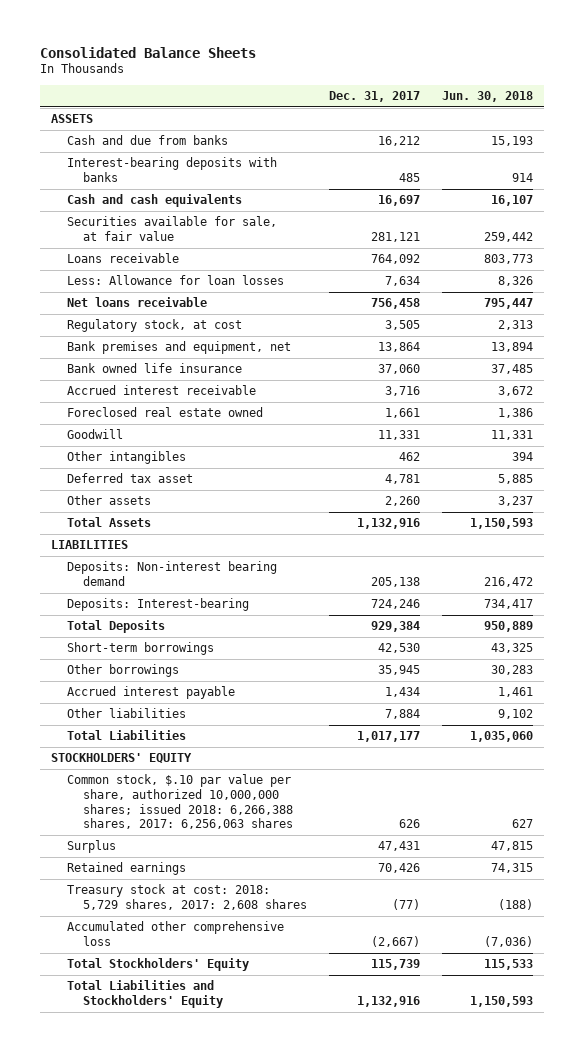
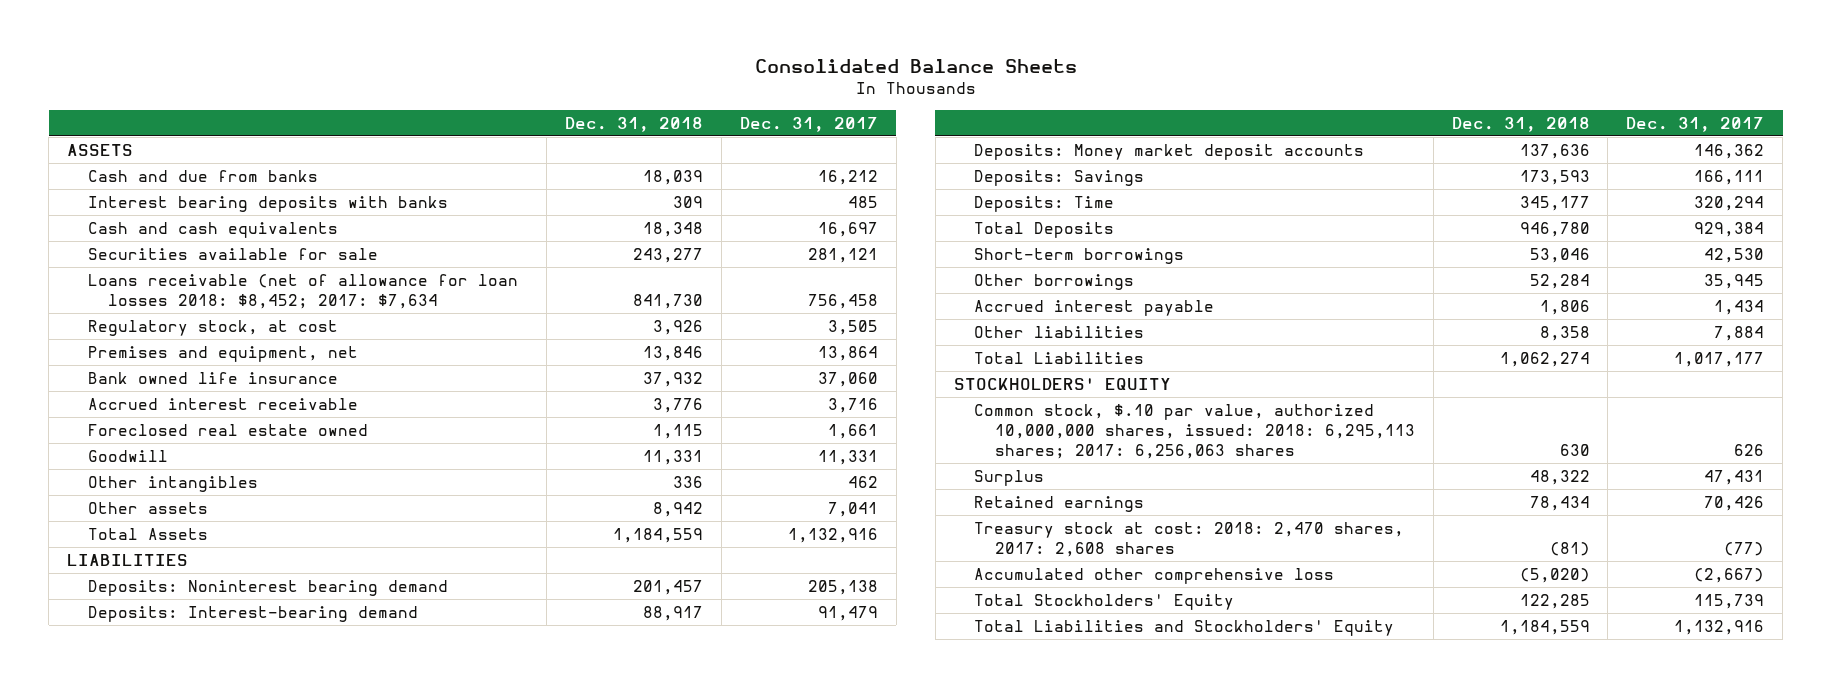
- | Dec. 31, 2017 | Jun. 30, 2018
+ | Dec. 31, 2018 | Dec. 31, 2017
- Interest-bearing deposits with banks | 485 | 914
+ Interest bearing deposits with banks | 309 | 485
- Securities available for sale, at fair value | 281,121 | 259,442
- Loans receivable | 764,092 | 803,773
- Less: Allowance for loan losses | 7,634 | 8,326
- Net loans receivable | 756,458 | 795,447
+ Securities available for sale | 243,277 | 281,121
+ Loans receivable (net of allowance for loan losses 2018: $8,452; 2017: $7,634 | 841,730 | 756,458
- Bank premises and equipment, net | 13,864 | 13,894
+ Premises and equipment, net | 13,846 | 13,864
- Deferred tax asset | 4,781 | 5,885
- Other assets | 2,260 | 3,237
+ Other assets | 8,942 | 7,041
- Deposits: Non-interest bearing demand | 205,138 | 216,472
- Deposits: Interest-bearing | 724,246 | 734,417
+ Deposits: Noninterest bearing demand | 201,457 | 205,138
+ Deposits: Interest-bearing demand | 88,917 | 91,479
+ Deposits: Money market deposit accounts | 137,636 | 146,362
+ Deposits: Savings | 173,593 | 166,111
+ Deposits: Time | 345,177 | 320,294
- Common stock, $.10 par value per share, authorized 10,000,000 shares; issued 2018: 6,266,388 shares, 2017: 6,256,063 shares | 626 | 627
+ Common stock, $.10 par value, authorized 10,000,000 shares, issued: 2018: 6,295,113 shares; 2017: 6,256,063 shares | 630 | 626
- Treasury stock at cost: 2018: 5,729 shares, 2017: 2,608 shares | (77) | (188)
+ Treasury stock at cost: 2018: 2,470 shares, 2017: 2,608 shares | (81) | (77)

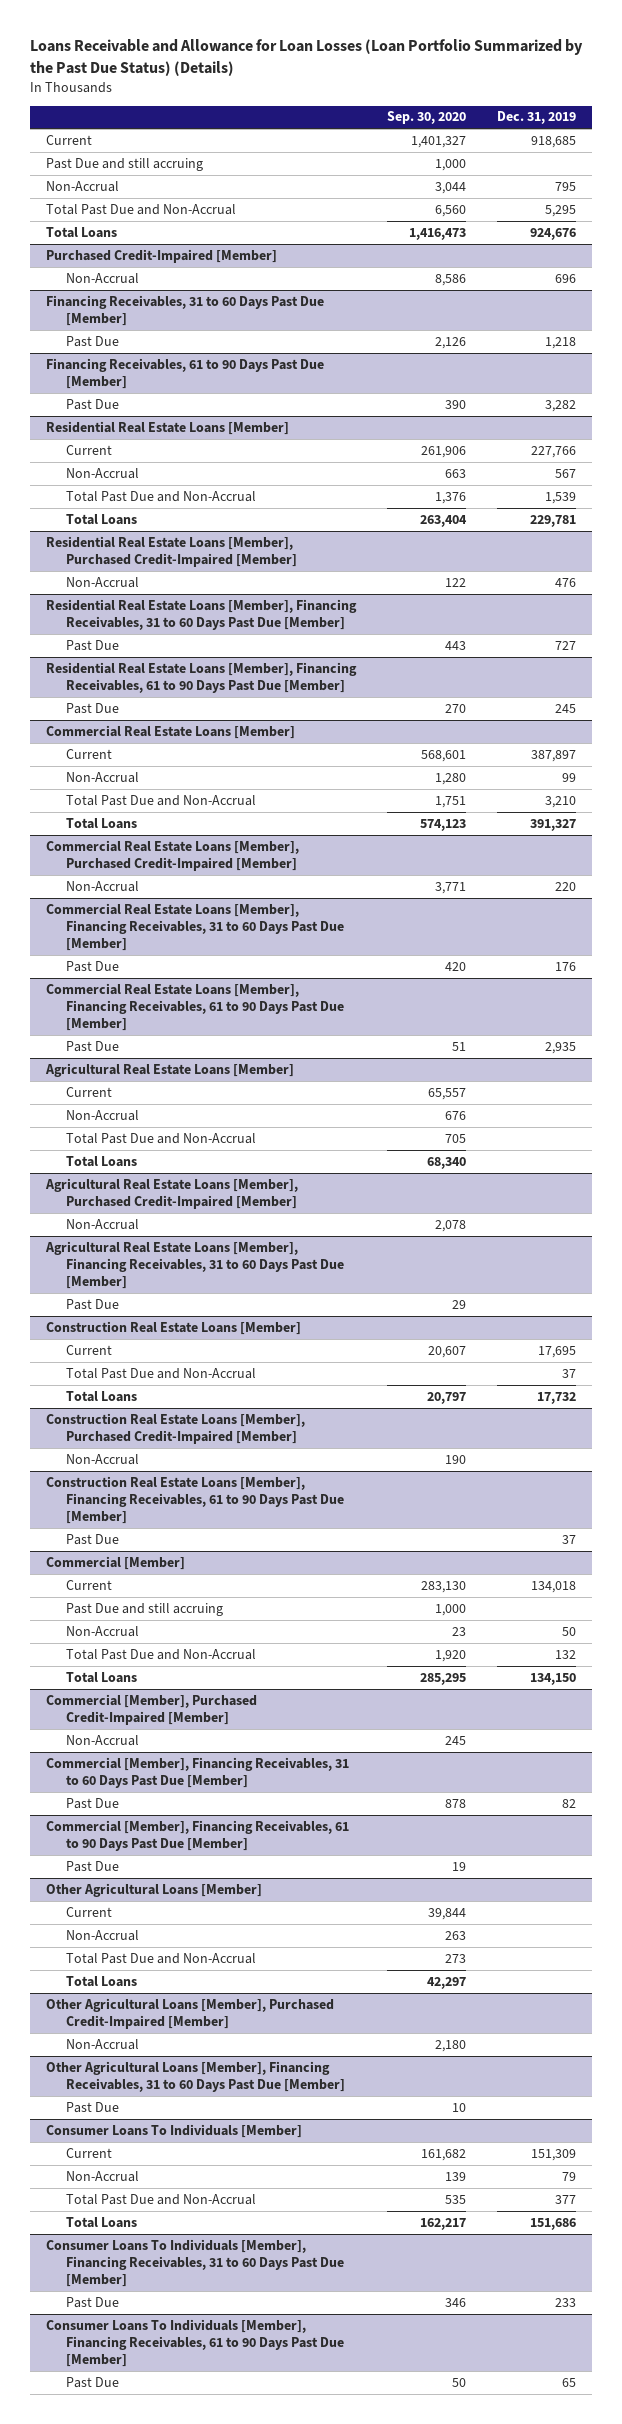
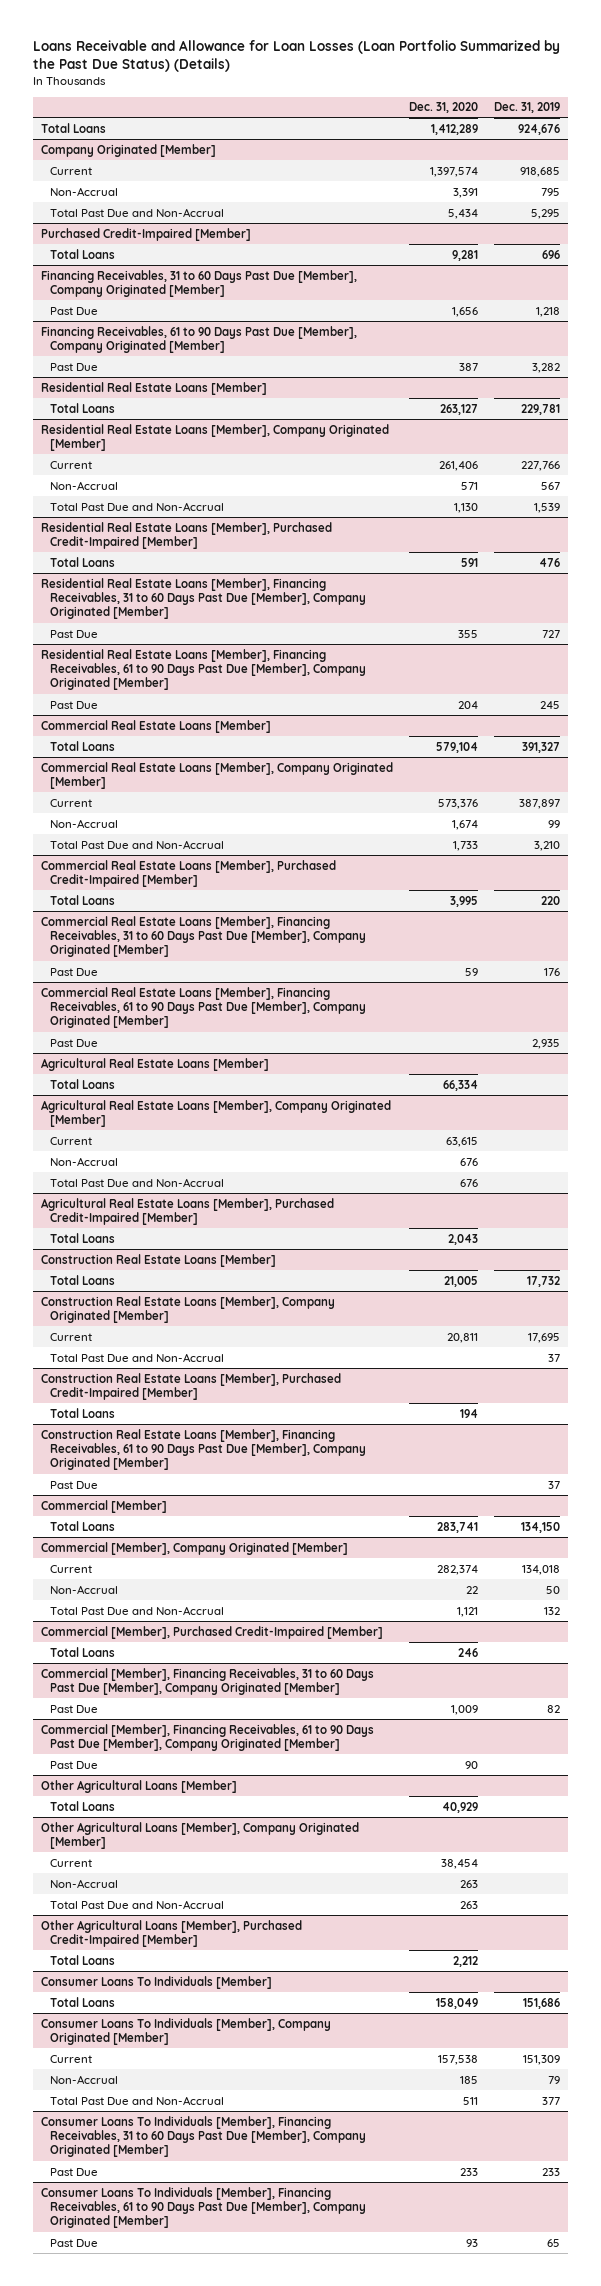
- | Sep. 30, 2020 | Dec. 31, 2019
+ | Dec. 31, 2020 | Dec. 31, 2019
moved up: Total Loans | 1,412,289 | 924,676
+ Company Originated [Member]
- Past Due and still accruing | 1,000 |
@ Purchased Credit-Impaired [Member]
- Non-Accrual | 8,586 | 696
- Financing Receivables, 31 to 60 Days Past Due [Member]
@ Purchased Credit-Impaired [Member]
+ Total Loans | 9,281 | 696
+ Financing Receivables, 31 to 60 Days Past Due [Member], Company Originated [Member]
- Financing Receivables, 61 to 90 Days Past Due [Member]
+ Financing Receivables, 61 to 90 Days Past Due [Member], Company Originated [Member]
@ Residential Real Estate Loans [Member]
moved up: Total Loans | 263,127 | 229,781
+ Residential Real Estate Loans [Member], Company Originated [Member]
@ Residential Real Estate Loans [Member], Purchased Credit-Impaired [Member]
- Non-Accrual | 122 | 476
- Residential Real Estate Loans [Member], Financing Receivables, 31 to 60 Days Past Due [Member]
@ Residential Real Estate Loans [Member], Purchased Credit-Impaired [Member]
+ Total Loans | 591 | 476
+ Residential Real Estate Loans [Member], Financing Receivables, 31 to 60 Days Past Due [Member], Company Originated [Member]
- Residential Real Estate Loans [Member], Financing Receivables, 61 to 90 Days Past Due [Member]
+ Residential Real Estate Loans [Member], Financing Receivables, 61 to 90 Days Past Due [Member], Company Originated [Member]
@ Commercial Real Estate Loans [Member]
moved up: Total Loans | 579,104 | 391,327
+ Commercial Real Estate Loans [Member], Company Originated [Member]
@ Commercial Real Estate Loans [Member], Purchased Credit-Impaired [Member]
- Non-Accrual | 3,771 | 220
- Commercial Real Estate Loans [Member], Financing Receivables, 31 to 60 Days Past Due [Member]
@ Commercial Real Estate Loans [Member], Purchased Credit-Impaired [Member]
+ Total Loans | 3,995 | 220
+ Commercial Real Estate Loans [Member], Financing Receivables, 31 to 60 Days Past Due [Member], Company Originated [Member]
- Commercial Real Estate Loans [Member], Financing Receivables, 61 to 90 Days Past Due [Member]
+ Commercial Real Estate Loans [Member], Financing Receivables, 61 to 90 Days Past Due [Member], Company Originated [Member]
@ Agricultural Real Estate Loans [Member]
moved up: Total Loans | 66,334 |
+ Agricultural Real Estate Loans [Member], Company Originated [Member]
@ Agricultural Real Estate Loans [Member], Purchased Credit-Impaired [Member]
- Non-Accrual | 2,078 |
- Agricultural Real Estate Loans [Member], Financing Receivables, 31 to 60 Days Past Due [Member]
- Past Due | 29 |
@ Agricultural Real Estate Loans [Member], Purchased Credit-Impaired [Member]
+ Total Loans | 2,043 |
@ Construction Real Estate Loans [Member]
moved up: Total Loans | 21,005 | 17,732
+ Construction Real Estate Loans [Member], Company Originated [Member]
@ Construction Real Estate Loans [Member], Purchased Credit-Impaired [Member]
- Non-Accrual | 190 |
- Construction Real Estate Loans [Member], Financing Receivables, 61 to 90 Days Past Due [Member]
@ Construction Real Estate Loans [Member], Purchased Credit-Impaired [Member]
+ Total Loans | 194 |
+ Construction Real Estate Loans [Member], Financing Receivables, 61 to 90 Days Past Due [Member], Company Originated [Member]
@ Commercial [Member]
moved up: Total Loans | 283,741 | 134,150
+ Commercial [Member], Company Originated [Member]
@ Commercial [Member]
- Past Due and still accruing | 1,000 |
@ Commercial [Member], Purchased Credit-Impaired [Member]
- Non-Accrual | 245 |
- Commercial [Member], Financing Receivables, 31 to 60 Days Past Due [Member]
@ Commercial [Member], Purchased Credit-Impaired [Member]
+ Total Loans | 246 |
+ Commercial [Member], Financing Receivables, 31 to 60 Days Past Due [Member], Company Originated [Member]
- Commercial [Member], Financing Receivables, 61 to 90 Days Past Due [Member]
+ Commercial [Member], Financing Receivables, 61 to 90 Days Past Due [Member], Company Originated [Member]
@ Other Agricultural Loans [Member]
moved up: Total Loans | 40,929 |
+ Other Agricultural Loans [Member], Company Originated [Member]
@ Other Agricultural Loans [Member], Purchased Credit-Impaired [Member]
- Non-Accrual | 2,180 |
- Other Agricultural Loans [Member], Financing Receivables, 31 to 60 Days Past Due [Member]
- Past Due | 10 |
@ Other Agricultural Loans [Member], Purchased Credit-Impaired [Member]
+ Total Loans | 2,212 |
@ Consumer Loans To Individuals [Member]
moved up: Total Loans | 158,049 | 151,686
+ Consumer Loans To Individuals [Member], Company Originated [Member]
- Consumer Loans To Individuals [Member], Financing Receivables, 31 to 60 Days Past Due [Member]
+ Consumer Loans To Individuals [Member], Financing Receivables, 31 to 60 Days Past Due [Member], Company Originated [Member]
- Consumer Loans To Individuals [Member], Financing Receivables, 61 to 90 Days Past Due [Member]
+ Consumer Loans To Individuals [Member], Financing Receivables, 61 to 90 Days Past Due [Member], Company Originated [Member]

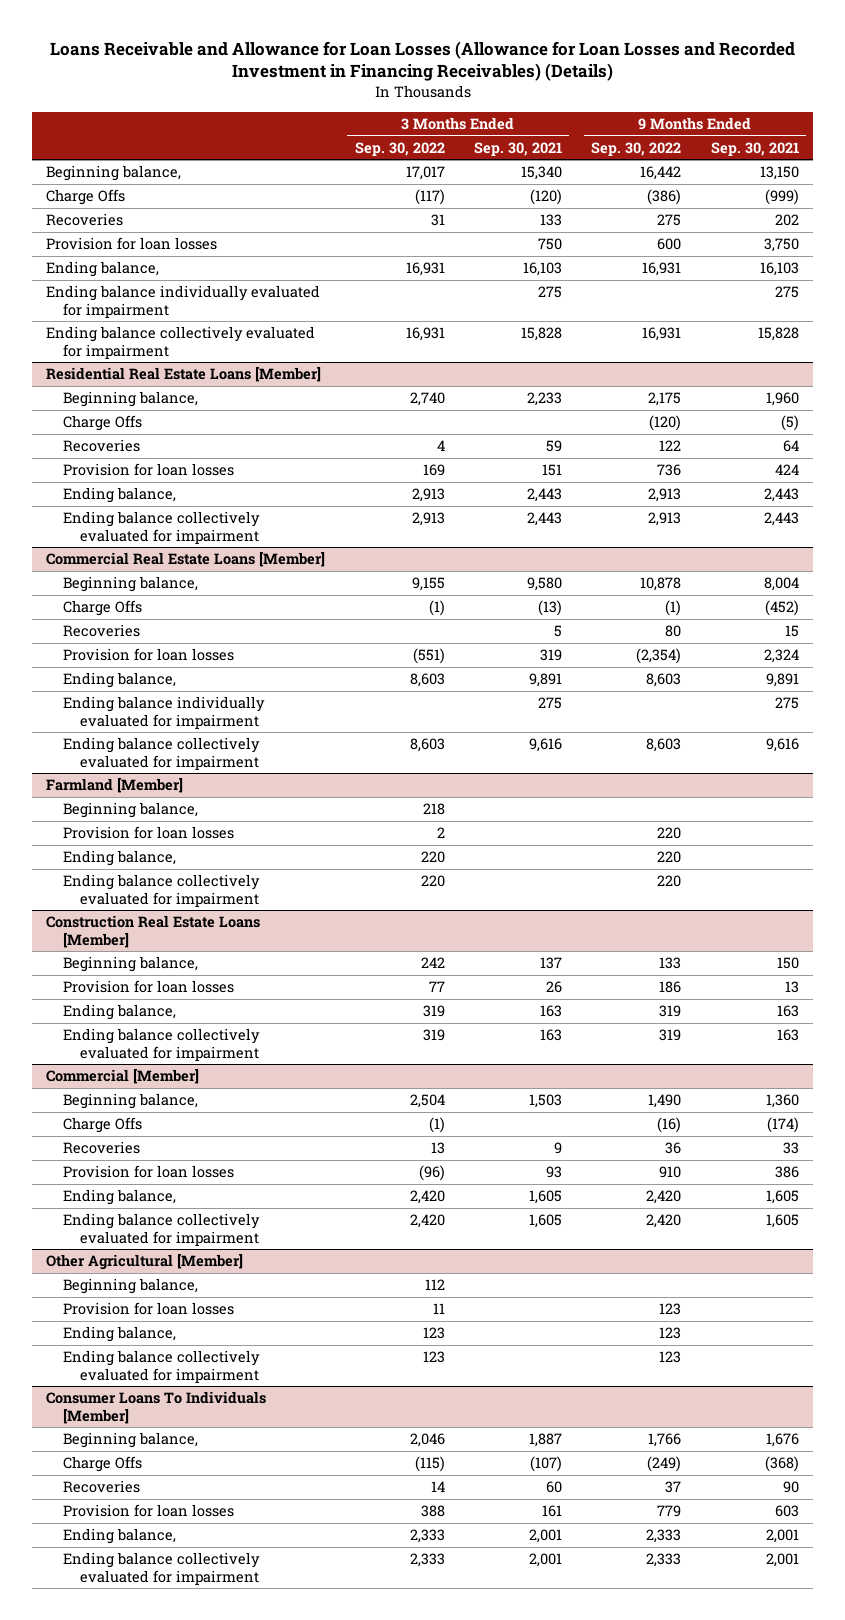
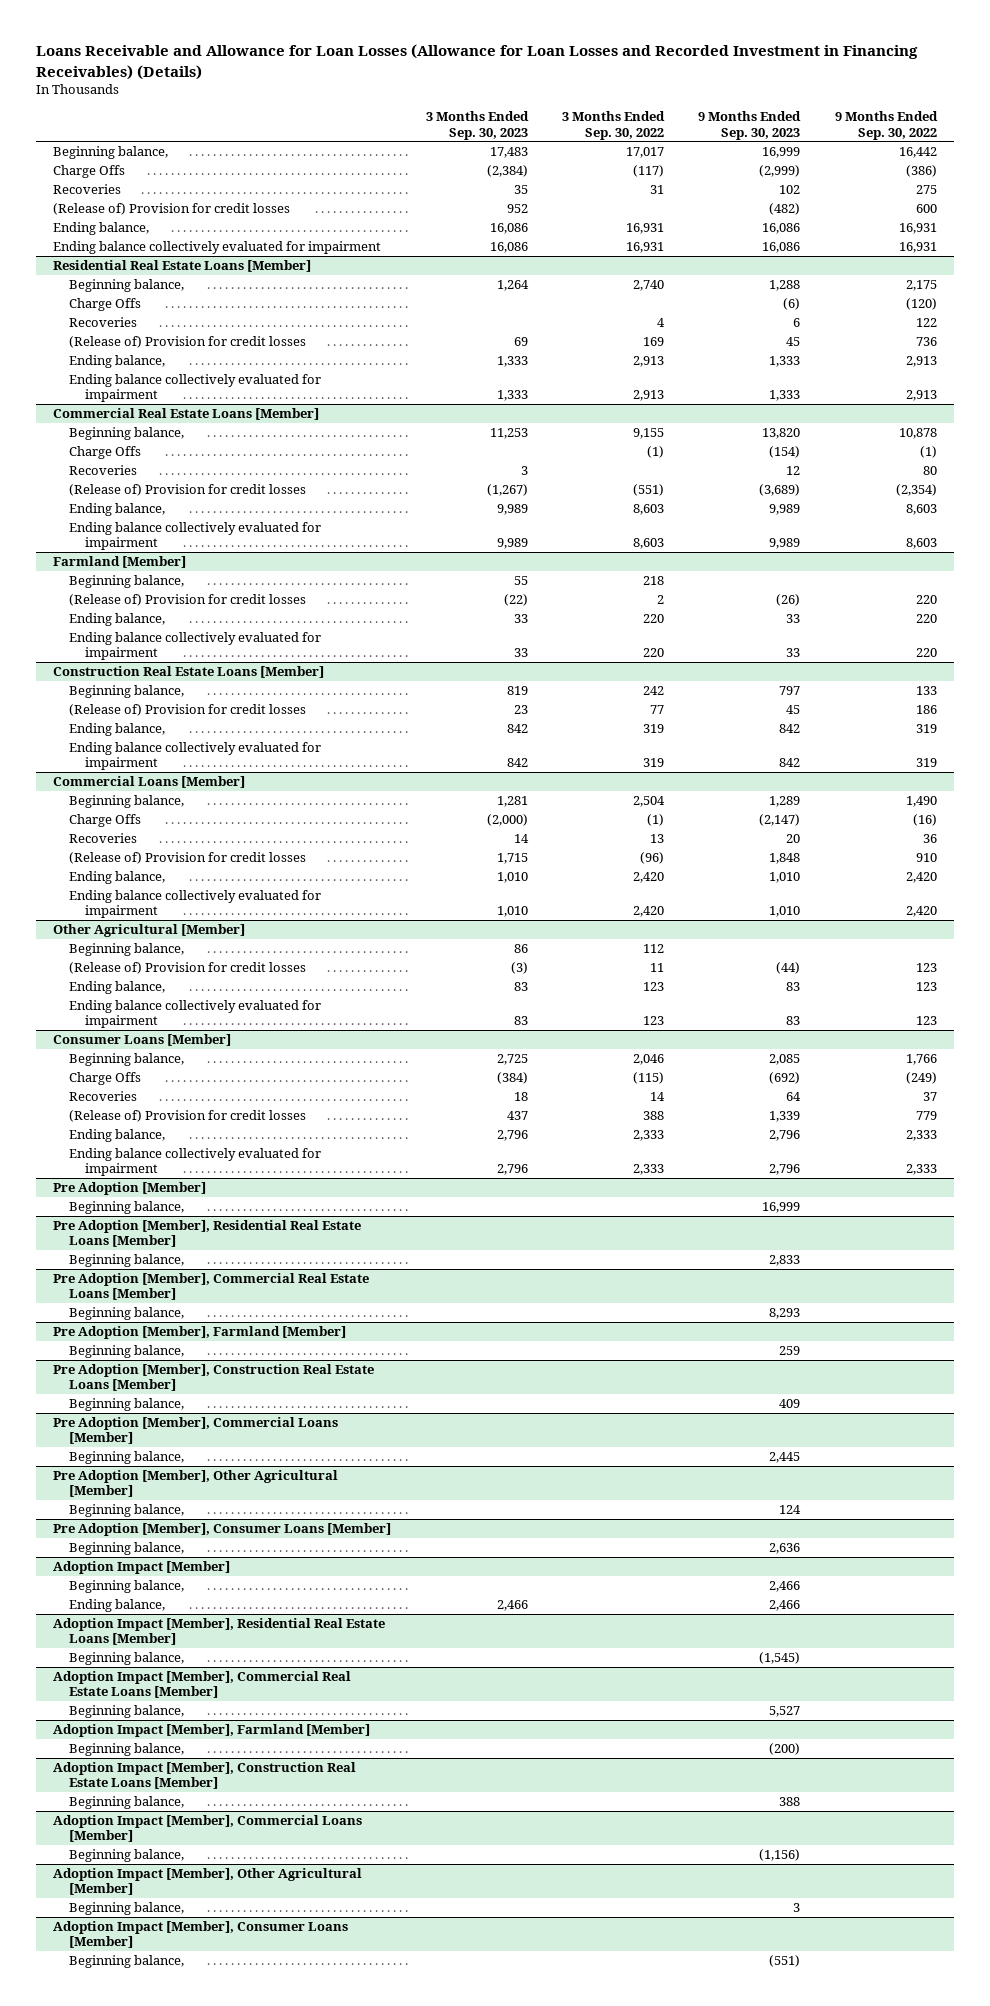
- | 3 Months Ended Sep. 30, 2022 | 3 Months Ended Sep. 30, 2021 | 9 Months Ended Sep. 30, 2022 | 9 Months Ended Sep. 30, 2021
+ | 3 Months Ended Sep. 30, 2023 | 3 Months Ended Sep. 30, 2022 | 9 Months Ended Sep. 30, 2023 | 9 Months Ended Sep. 30, 2022
- Provision for loan losses | | 750 | 600 | 3,750
+ (Release of) Provision for credit losses | 952 | | (482) | 600
- Ending balance individually evaluated for impairment | | 275 | | 275
@ Residential Real Estate Loans [Member]
- Provision for loan losses | 169 | 151 | 736 | 424
+ (Release of) Provision for credit losses | 69 | 169 | 45 | 736
@ Commercial Real Estate Loans [Member]
- Provision for loan losses | (551) | 319 | (2,354) | 2,324
+ (Release of) Provision for credit losses | (1,267) | (551) | (3,689) | (2,354)
- Ending balance individually evaluated for impairment | | 275 | | 275
@ Farmland [Member]
- Provision for loan losses | 2 | | 220 |
+ (Release of) Provision for credit losses | (22) | 2 | (26) | 220
@ Construction Real Estate Loans [Member]
- Provision for loan losses | 77 | 26 | 186 | 13
+ (Release of) Provision for credit losses | 23 | 77 | 45 | 186
- Commercial [Member]
+ Commercial Loans [Member]
- Provision for loan losses | (96) | 93 | 910 | 386
+ (Release of) Provision for credit losses | 1,715 | (96) | 1,848 | 910
@ Other Agricultural [Member]
- Provision for loan losses | 11 | | 123 |
+ (Release of) Provision for credit losses | (3) | 11 | (44) | 123
- Consumer Loans To Individuals [Member]
+ Consumer Loans [Member]
- Provision for loan losses | 388 | 161 | 779 | 603
+ (Release of) Provision for credit losses | 437 | 388 | 1,339 | 779
+ Pre Adoption [Member]
+ Beginning balance, | | | 16,999 |
+ Pre Adoption [Member], Residential Real Estate Loans [Member]
+ Beginning balance, | | | 2,833 |
+ Pre Adoption [Member], Commercial Real Estate Loans [Member]
+ Beginning balance, | | | 8,293 |
+ Pre Adoption [Member], Farmland [Member]
+ Beginning balance, | | | 259 |
+ Pre Adoption [Member], Construction Real Estate Loans [Member]
+ Beginning balance, | | | 409 |
+ Pre Adoption [Member], Commercial Loans [Member]
+ Beginning balance, | | | 2,445 |
+ Pre Adoption [Member], Other Agricultural [Member]
+ Beginning balance, | | | 124 |
+ Pre Adoption [Member], Consumer Loans [Member]
+ Beginning balance, | | | 2,636 |
+ Adoption Impact [Member]
+ Beginning balance, | | | 2,466 |
+ Ending balance, | 2,466 | | 2,466 |
+ Adoption Impact [Member], Residential Real Estate Loans [Member]
+ Beginning balance, | | | (1,545) |
+ Adoption Impact [Member], Commercial Real Estate Loans [Member]
+ Beginning balance, | | | 5,527 |
+ Adoption Impact [Member], Farmland [Member]
+ Beginning balance, | | | (200) |
+ Adoption Impact [Member], Construction Real Estate Loans [Member]
+ Beginning balance, | | | 388 |
+ Adoption Impact [Member], Commercial Loans [Member]
+ Beginning balance, | | | (1,156) |
+ Adoption Impact [Member], Other Agricultural [Member]
+ Beginning balance, | | | 3 |
+ Adoption Impact [Member], Consumer Loans [Member]
+ Beginning balance, | | | (551) |

